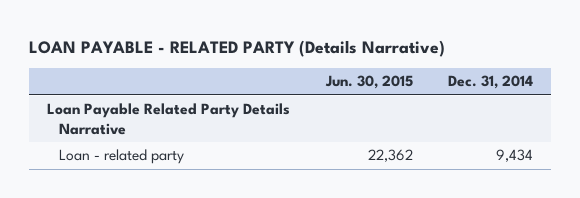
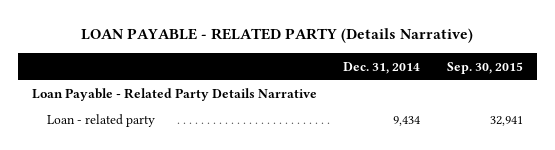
- | Jun. 30, 2015 | Dec. 31, 2014
+ | Dec. 31, 2014 | Sep. 30, 2015
- Loan Payable Related Party Details Narrative
+ Loan Payable - Related Party Details Narrative

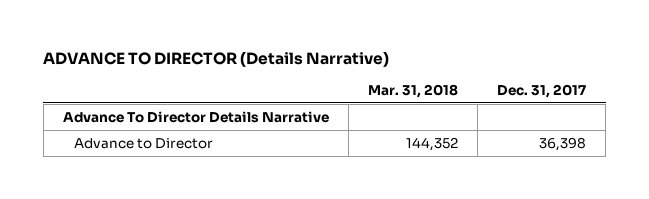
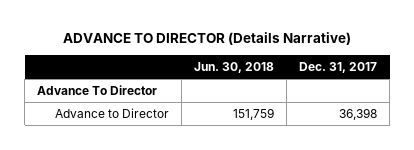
- | Mar. 31, 2018 | Dec. 31, 2017
+ | Jun. 30, 2018 | Dec. 31, 2017
- Advance To Director Details Narrative
+ Advance To Director

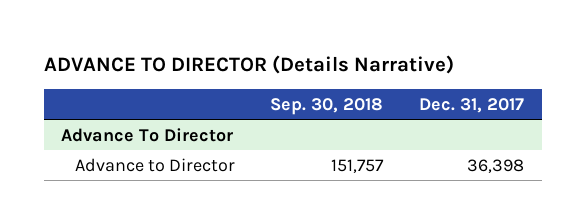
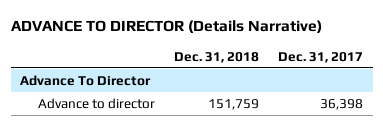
- | Sep. 30, 2018 | Dec. 31, 2017
+ | Dec. 31, 2018 | Dec. 31, 2017
- Advance to Director | 151,757 | 36,398
+ Advance to director | 151,759 | 36,398

